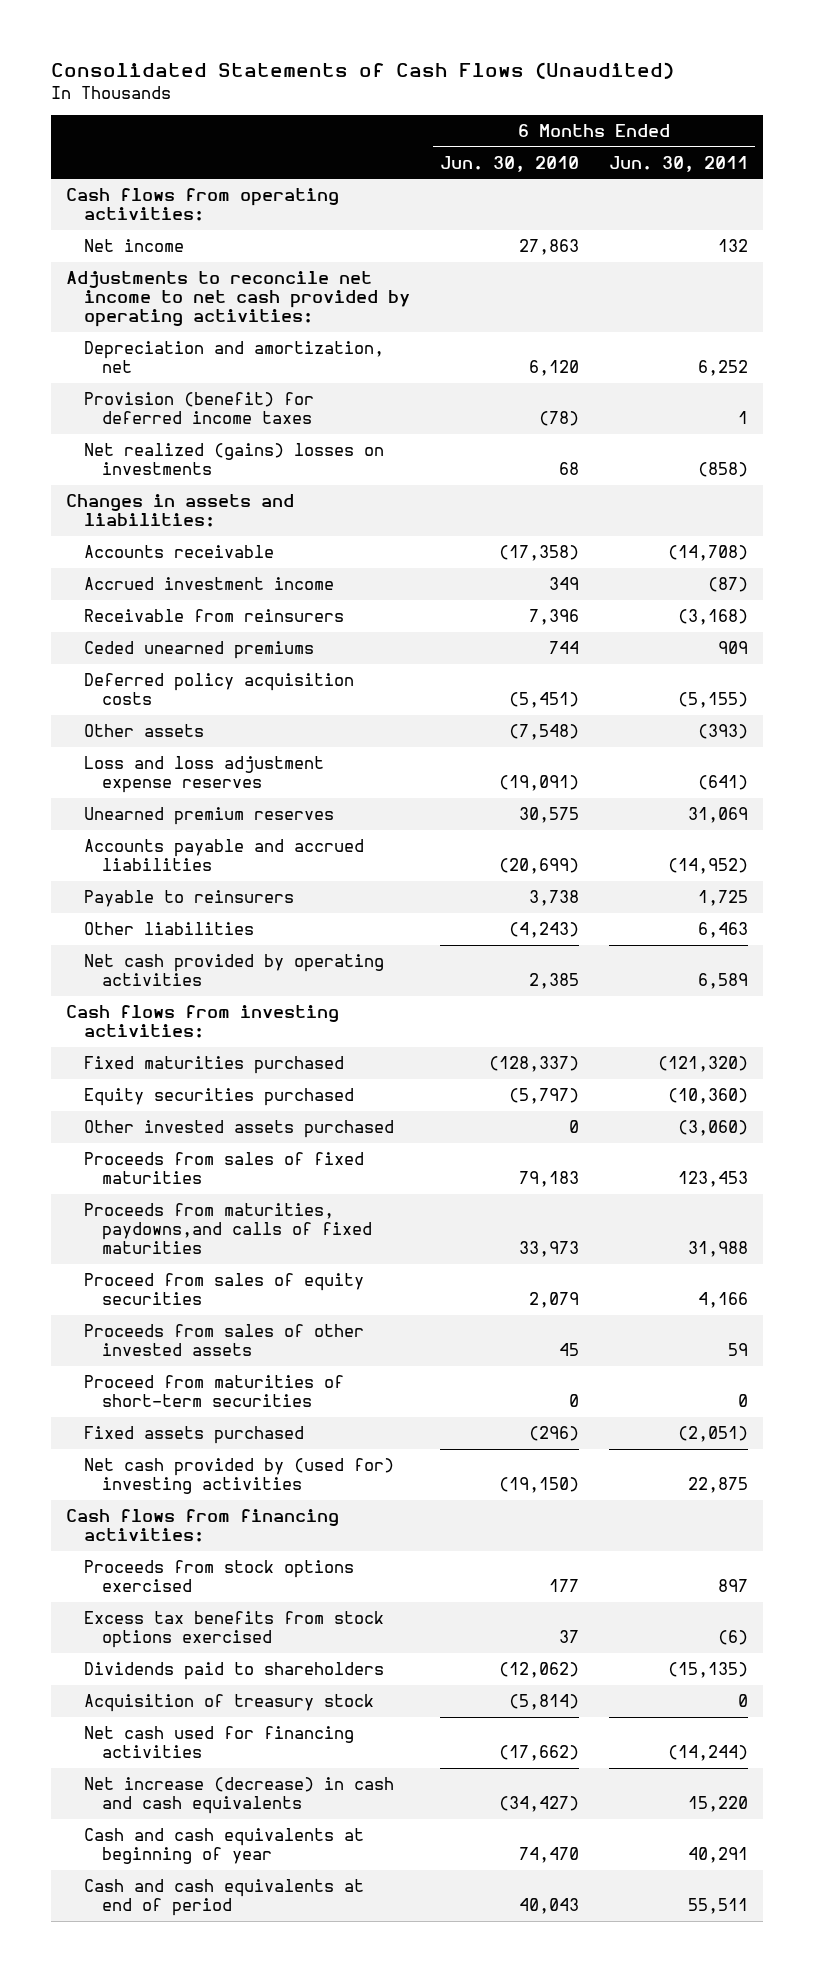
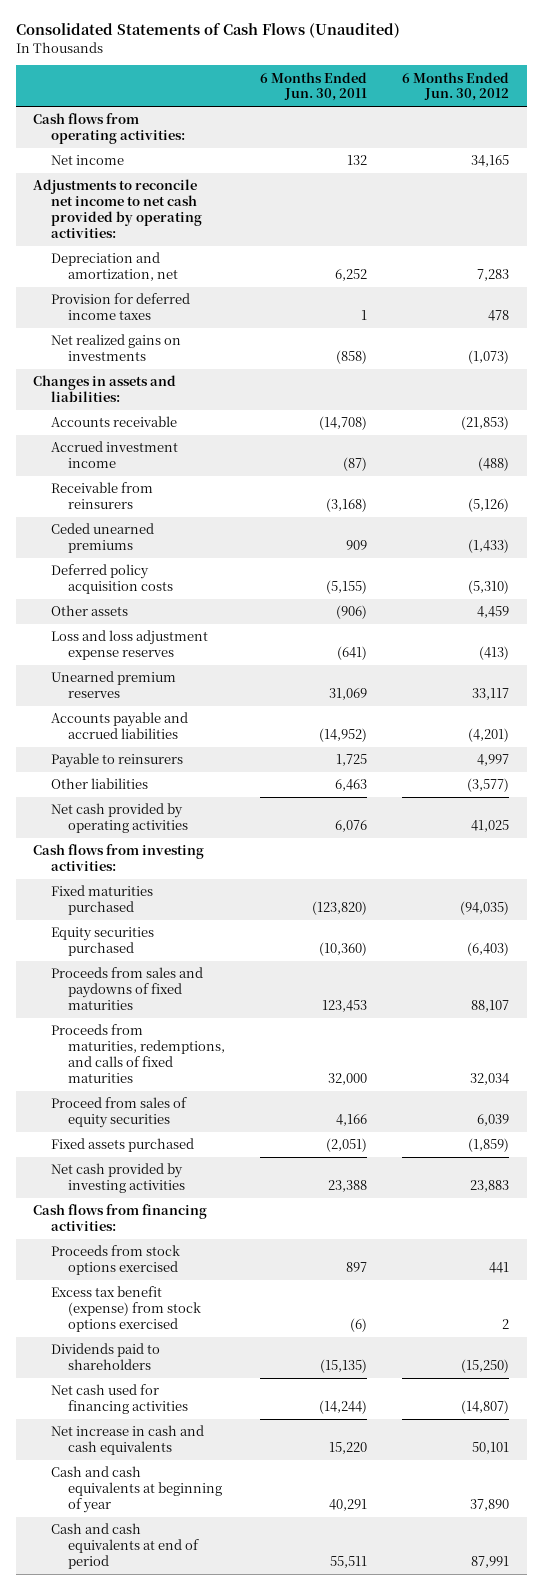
- | 6 Months Ended Jun. 30, 2010 | 6 Months Ended Jun. 30, 2011
+ | 6 Months Ended Jun. 30, 2011 | 6 Months Ended Jun. 30, 2012
- Provision (benefit) for deferred income taxes | (78) | 1
- Net realized (gains) losses on investments | 68 | (858)
+ Provision for deferred income taxes | 1 | 478
+ Net realized gains on investments | (858) | (1,073)
- Other assets | (7,548) | (393)
+ Other assets | (906) | 4,459
- Net cash provided by operating activities | 2,385 | 6,589
+ Net cash provided by operating activities | 6,076 | 41,025
- Fixed maturities purchased | (128,337) | (121,320)
+ Fixed maturities purchased | (123,820) | (94,035)
- Other invested assets purchased | 0 | (3,060)
- Proceeds from sales of fixed maturities | 79,183 | 123,453
- Proceeds from maturities, paydowns,and calls of fixed maturities | 33,973 | 31,988
+ Proceeds from sales and paydowns of fixed maturities | 123,453 | 88,107
+ Proceeds from maturities, redemptions, and calls of fixed maturities | 32,000 | 32,034
- Proceeds from sales of other invested assets | 45 | 59
- Proceed from maturities of short-term securities | 0 | 0
- Net cash provided by (used for) investing activities | (19,150) | 22,875
+ Net cash provided by investing activities | 23,388 | 23,883
- Excess tax benefits from stock options exercised | 37 | (6)
+ Excess tax benefit (expense) from stock options exercised | (6) | 2
- Acquisition of treasury stock | (5,814) | 0
- Net increase (decrease) in cash and cash equivalents | (34,427) | 15,220
+ Net increase in cash and cash equivalents | 15,220 | 50,101

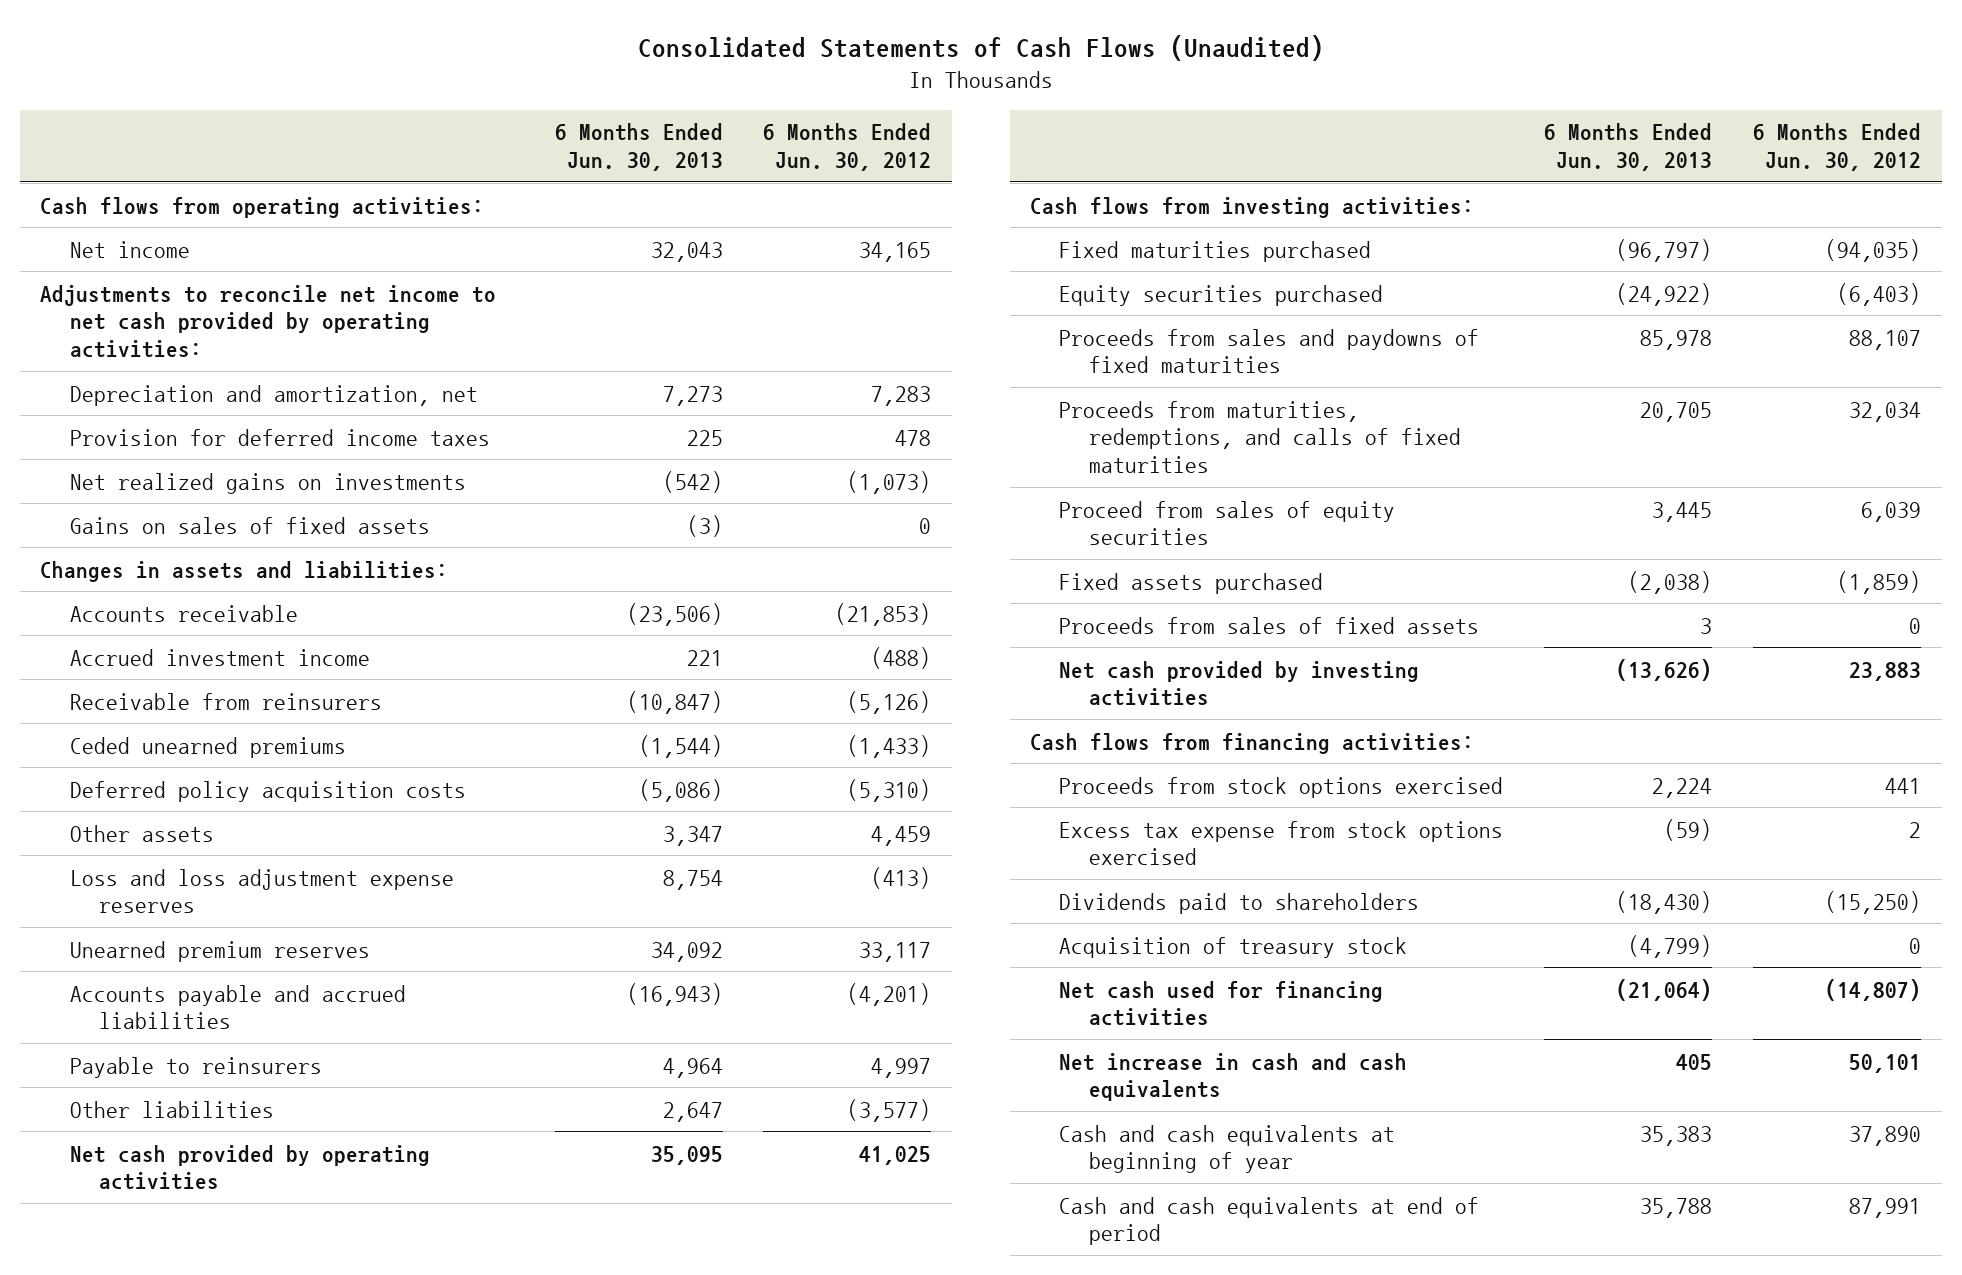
- | 6 Months Ended Jun. 30, 2011 | 6 Months Ended Jun. 30, 2012
+ | 6 Months Ended Jun. 30, 2013 | 6 Months Ended Jun. 30, 2012
+ Gains on sales of fixed assets | (3) | 0
+ Proceeds from sales of fixed assets | 3 | 0
- Excess tax benefit (expense) from stock options exercised | (6) | 2
+ Excess tax expense from stock options exercised | (59) | 2
+ Acquisition of treasury stock | (4,799) | 0

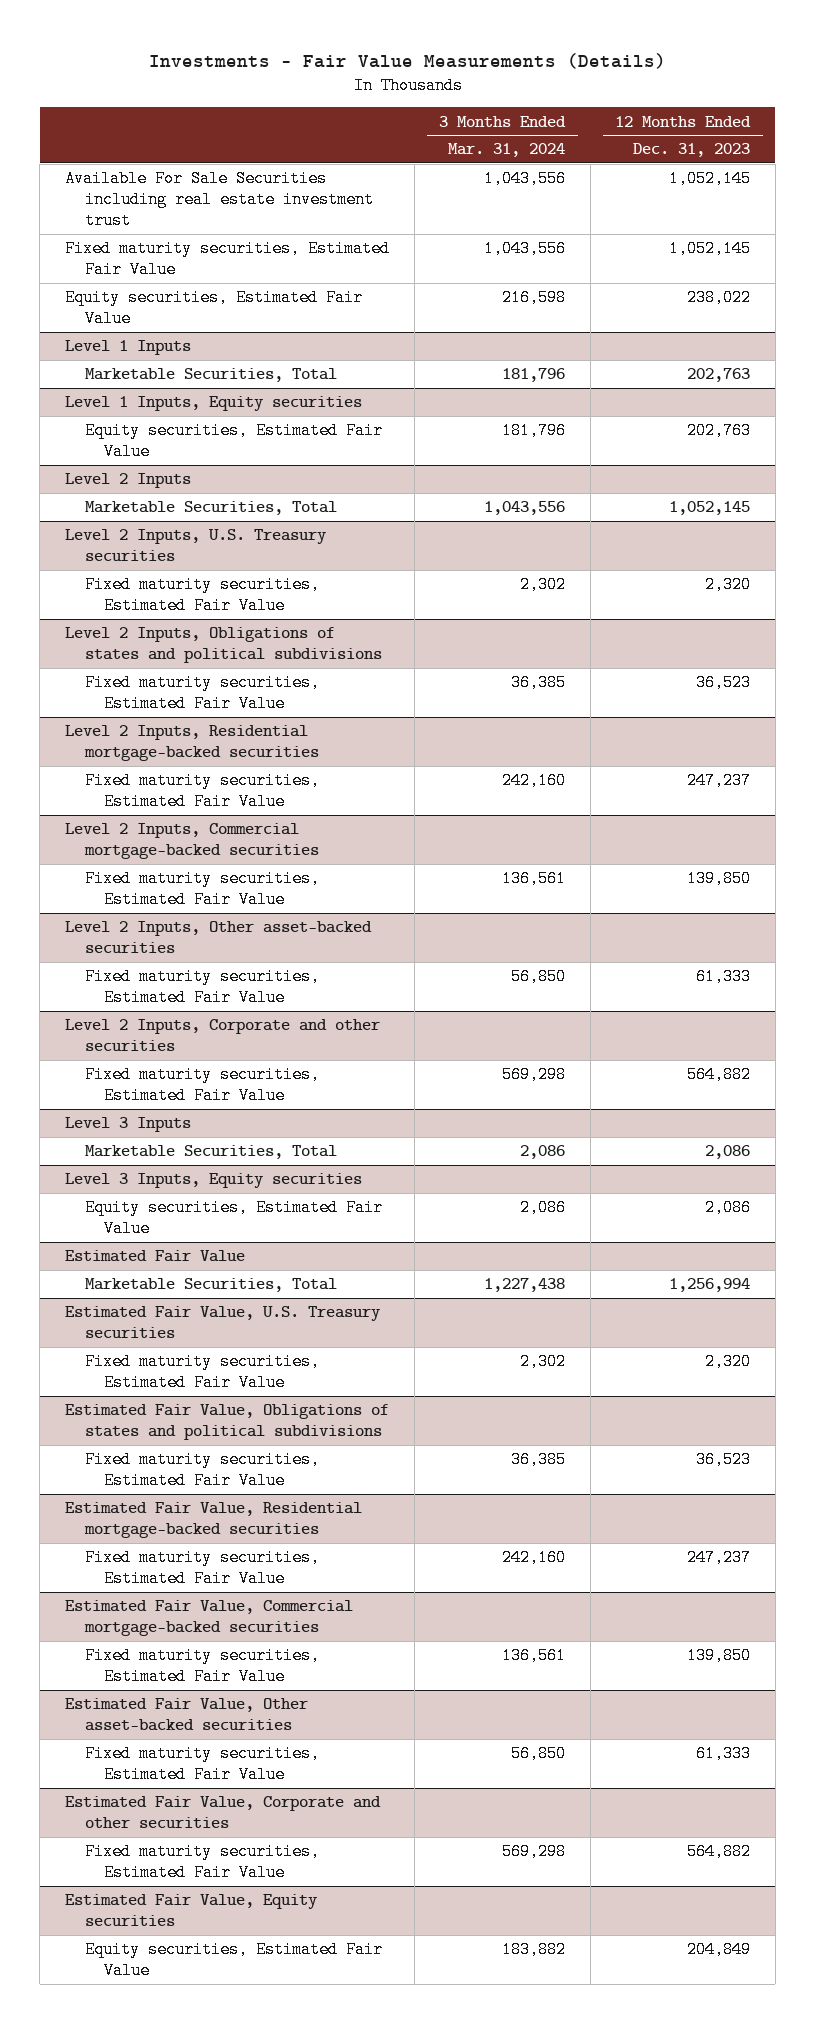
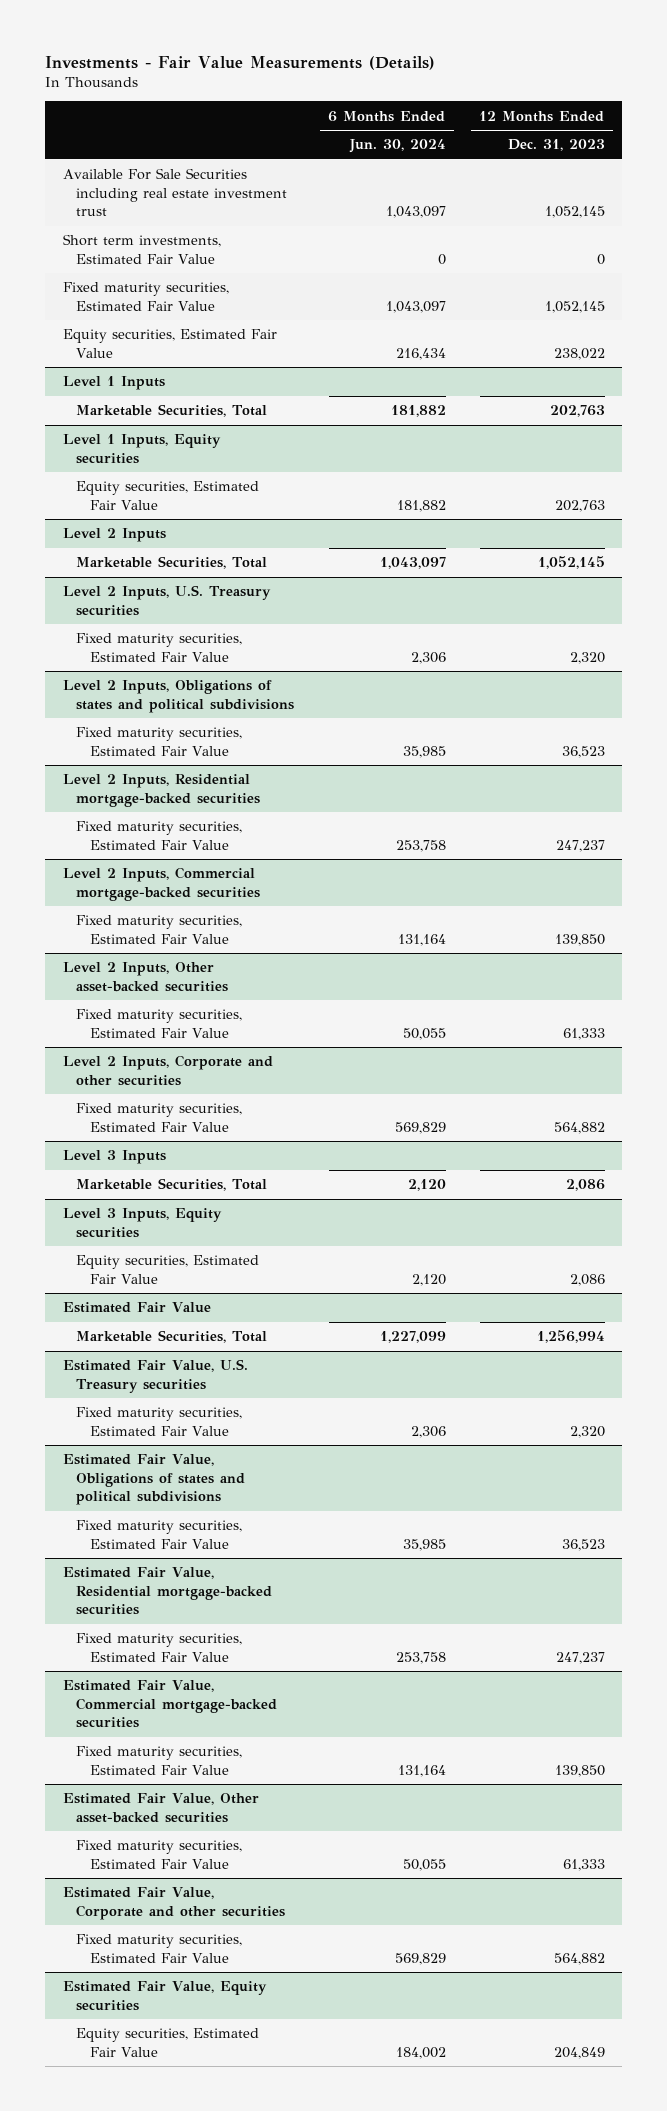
- | 3 Months Ended Mar. 31, 2024 | 12 Months Ended Dec. 31, 2023
+ | 6 Months Ended Jun. 30, 2024 | 12 Months Ended Dec. 31, 2023
+ Short term investments, Estimated Fair Value | 0 | 0

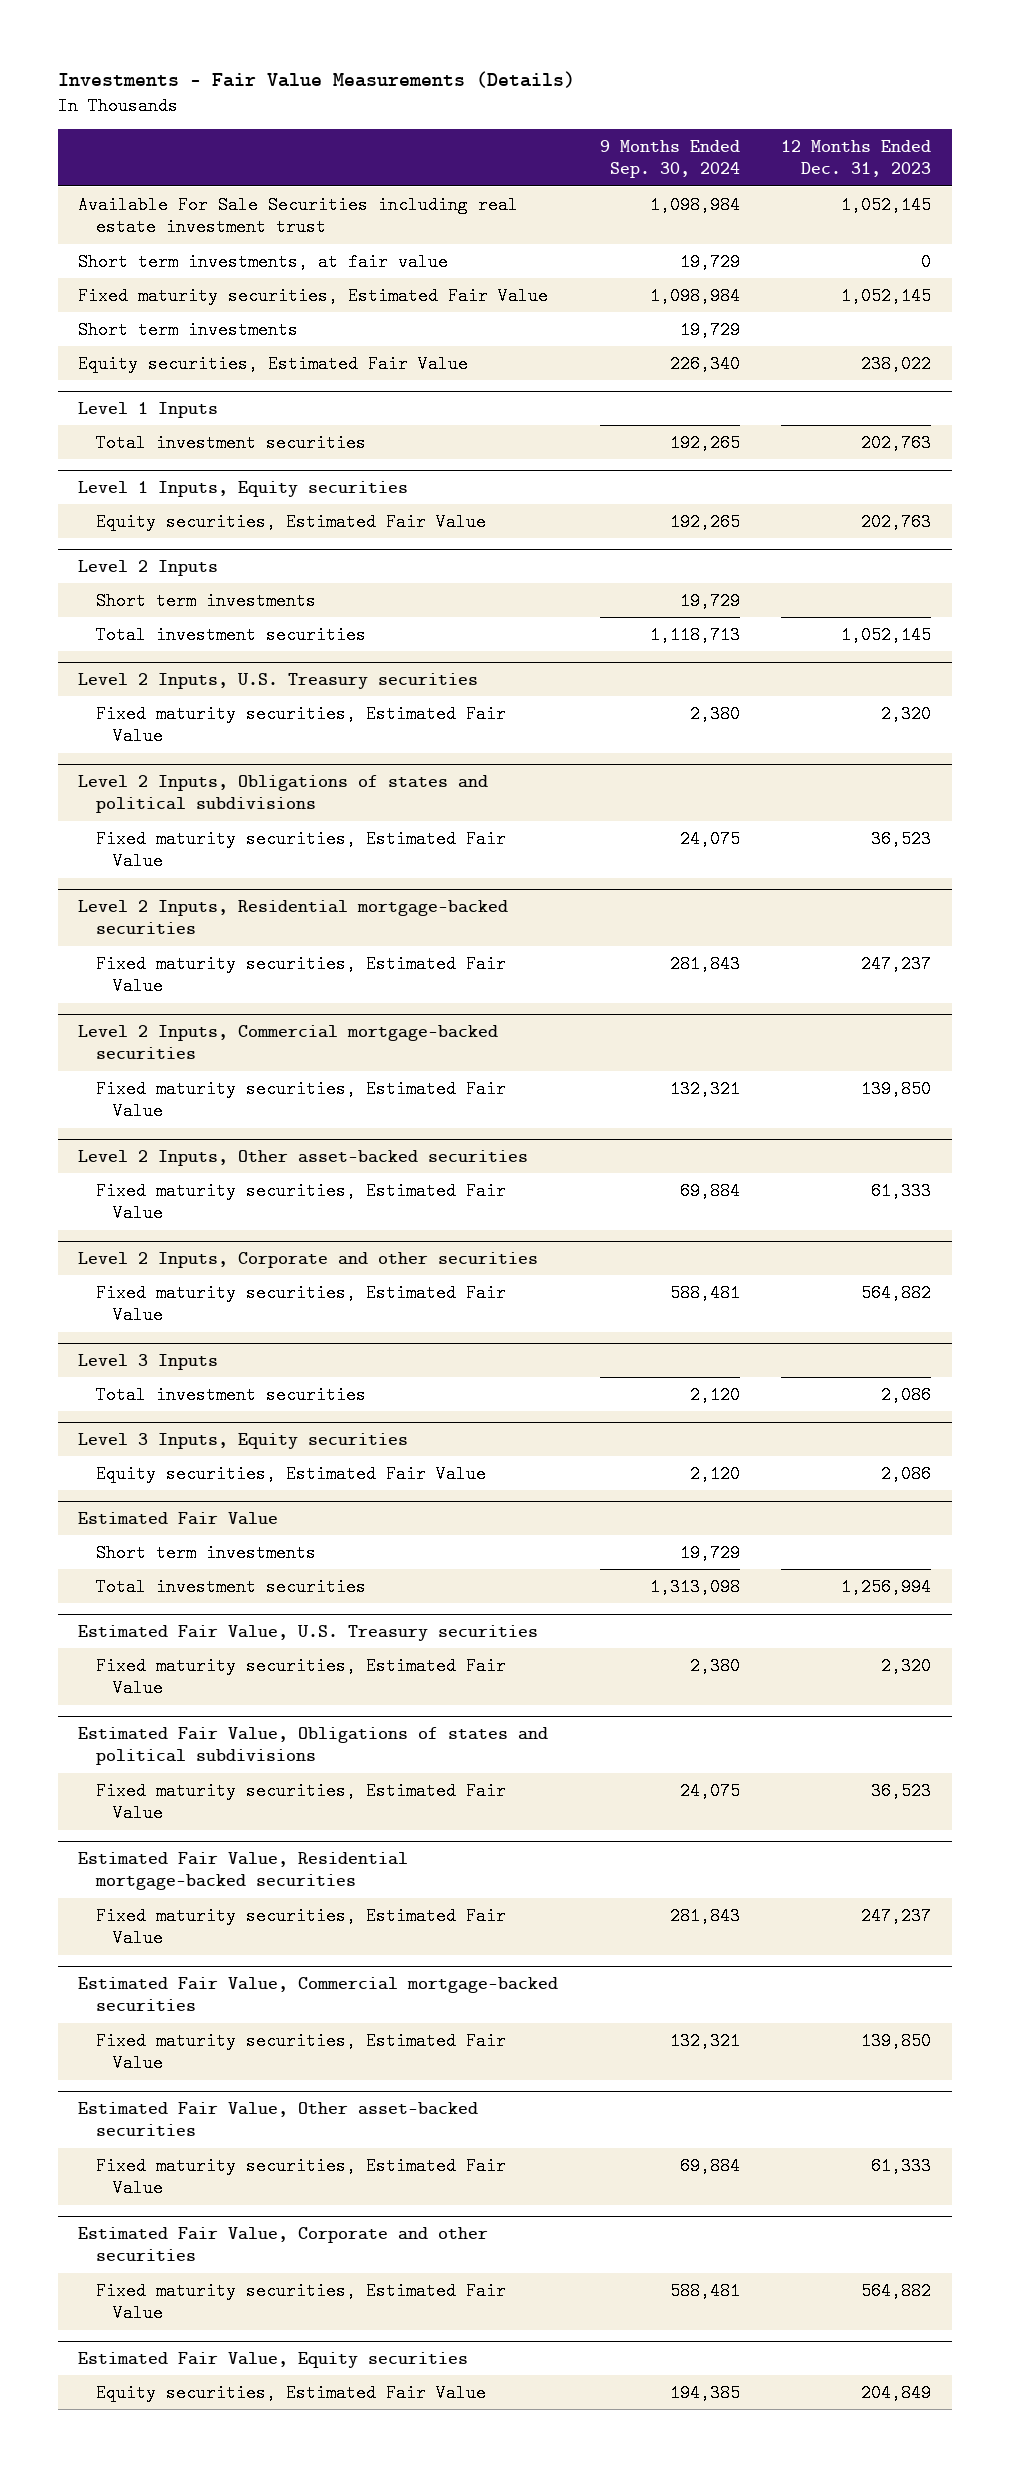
- | 6 Months Ended Jun. 30, 2024 | 12 Months Ended Dec. 31, 2023
+ | 9 Months Ended Sep. 30, 2024 | 12 Months Ended Dec. 31, 2023
- Short term investments, Estimated Fair Value | 0 | 0
+ Short term investments, at fair value | 19,729 | 0
+ Short term investments | 19,729 |
@ Level 1 Inputs
- Marketable Securities, Total | 181,882 | 202,763
+ Total investment securities | 192,265 | 202,763
@ Level 2 Inputs
- Marketable Securities, Total | 1,043,097 | 1,052,145
+ Short term investments | 19,729 |
+ Total investment securities | 1,118,713 | 1,052,145
@ Level 3 Inputs
- Marketable Securities, Total | 2,120 | 2,086
+ Total investment securities | 2,120 | 2,086
@ Estimated Fair Value
- Marketable Securities, Total | 1,227,099 | 1,256,994
+ Short term investments | 19,729 |
+ Total investment securities | 1,313,098 | 1,256,994

